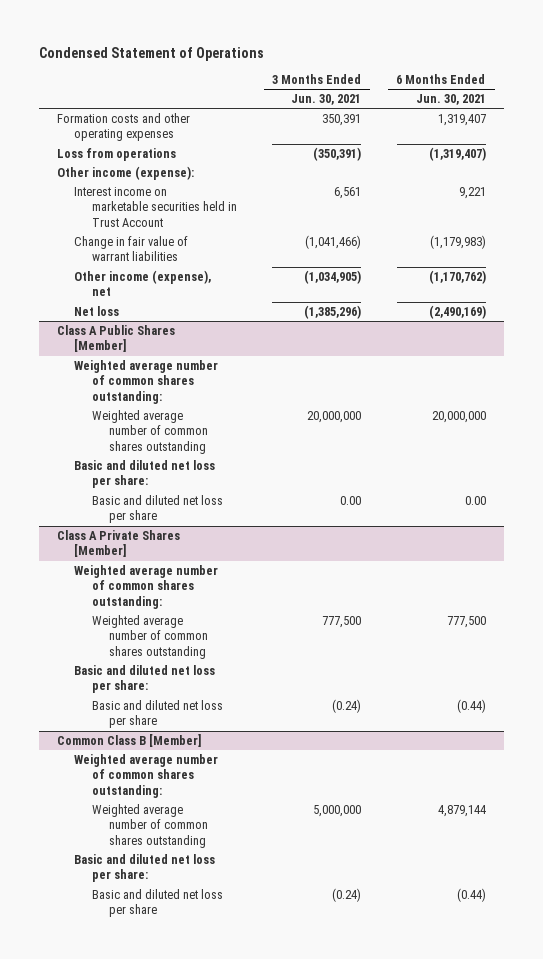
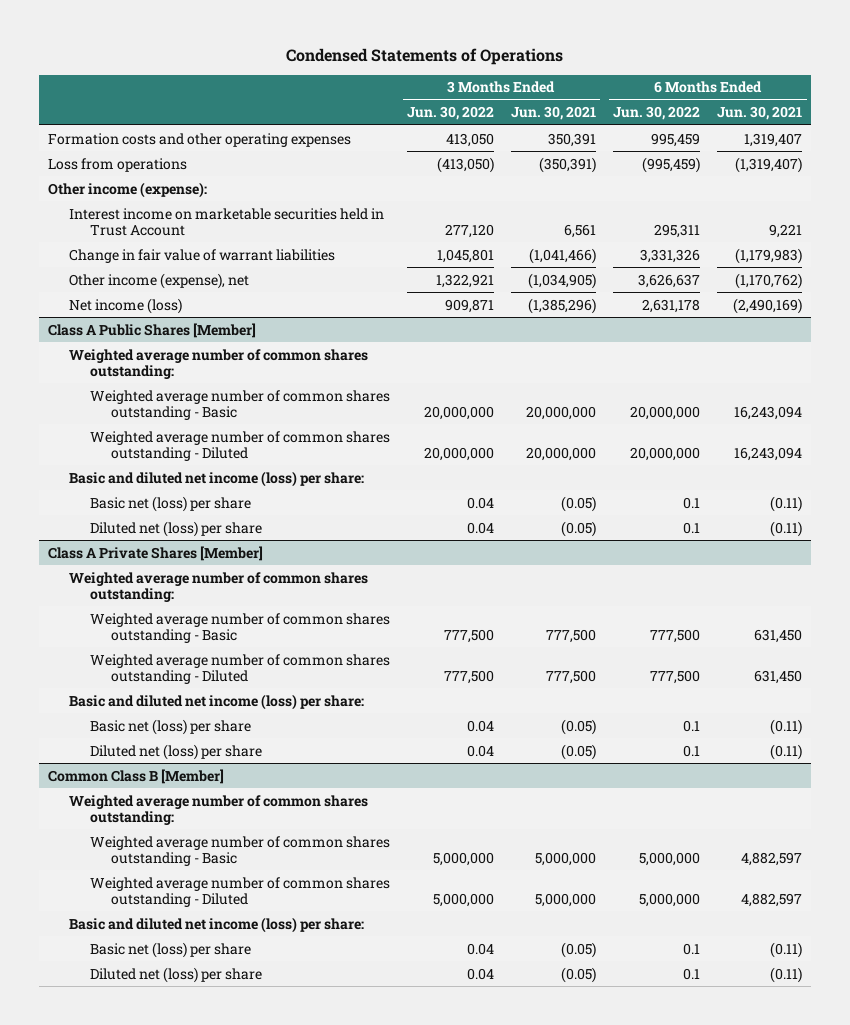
- Condensed Statement of Operations
+ Condensed Statements of Operations
- | 3 Months Ended Jun. 30, 2021 | 6 Months Ended Jun. 30, 2021
+ | 3 Months Ended Jun. 30, 2022 | 3 Months Ended Jun. 30, 2021 | 6 Months Ended Jun. 30, 2022 | 6 Months Ended Jun. 30, 2021
- Net loss | (1,385,296) | (2,490,169)
+ Net income (loss) | 909,871 | (1,385,296) | 2,631,178 | (2,490,169)
@ Class A Public Shares [Member]
- Weighted average number of common shares outstanding | 20,000,000 | 20,000,000
- Basic and diluted net loss per share:
- Basic and diluted net loss per share | 0.00 | 0.00
+ Weighted average number of common shares outstanding - Basic | 20,000,000 | 20,000,000 | 20,000,000 | 16,243,094
+ Weighted average number of common shares outstanding - Diluted | 20,000,000 | 20,000,000 | 20,000,000 | 16,243,094
+ Basic and diluted net income (loss) per share:
+ Basic net (loss) per share | 0.04 | (0.05) | 0.1 | (0.11)
+ Diluted net (loss) per share | 0.04 | (0.05) | 0.1 | (0.11)
@ Class A Private Shares [Member]
- Weighted average number of common shares outstanding | 777,500 | 777,500
- Basic and diluted net loss per share:
- Basic and diluted net loss per share | (0.24) | (0.44)
+ Weighted average number of common shares outstanding - Basic | 777,500 | 777,500 | 777,500 | 631,450
+ Weighted average number of common shares outstanding - Diluted | 777,500 | 777,500 | 777,500 | 631,450
+ Basic and diluted net income (loss) per share:
+ Basic net (loss) per share | 0.04 | (0.05) | 0.1 | (0.11)
+ Diluted net (loss) per share | 0.04 | (0.05) | 0.1 | (0.11)
@ Common Class B [Member]
- Weighted average number of common shares outstanding | 5,000,000 | 4,879,144
- Basic and diluted net loss per share:
- Basic and diluted net loss per share | (0.24) | (0.44)
+ Weighted average number of common shares outstanding - Basic | 5,000,000 | 5,000,000 | 5,000,000 | 4,882,597
+ Weighted average number of common shares outstanding - Diluted | 5,000,000 | 5,000,000 | 5,000,000 | 4,882,597
+ Basic and diluted net income (loss) per share:
+ Basic net (loss) per share | 0.04 | (0.05) | 0.1 | (0.11)
+ Diluted net (loss) per share | 0.04 | (0.05) | 0.1 | (0.11)

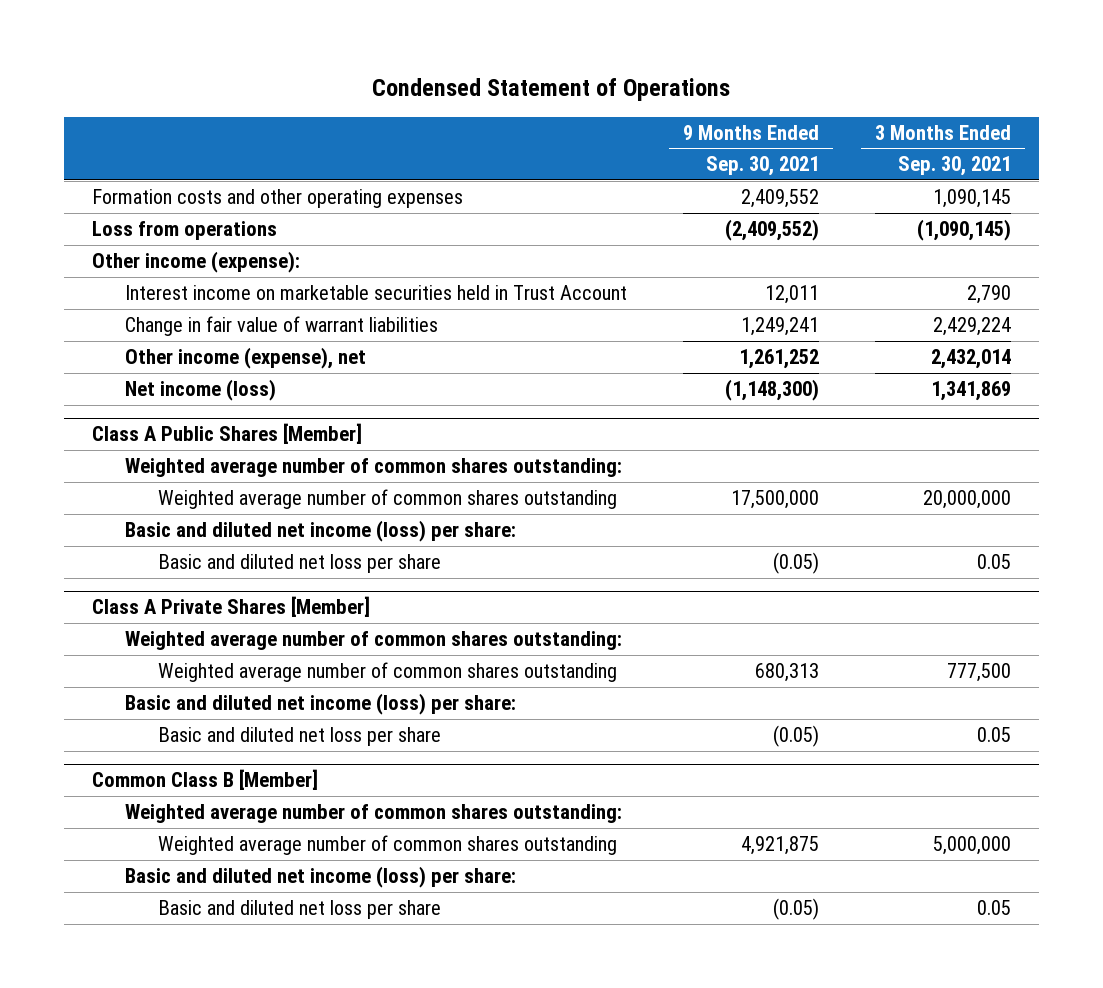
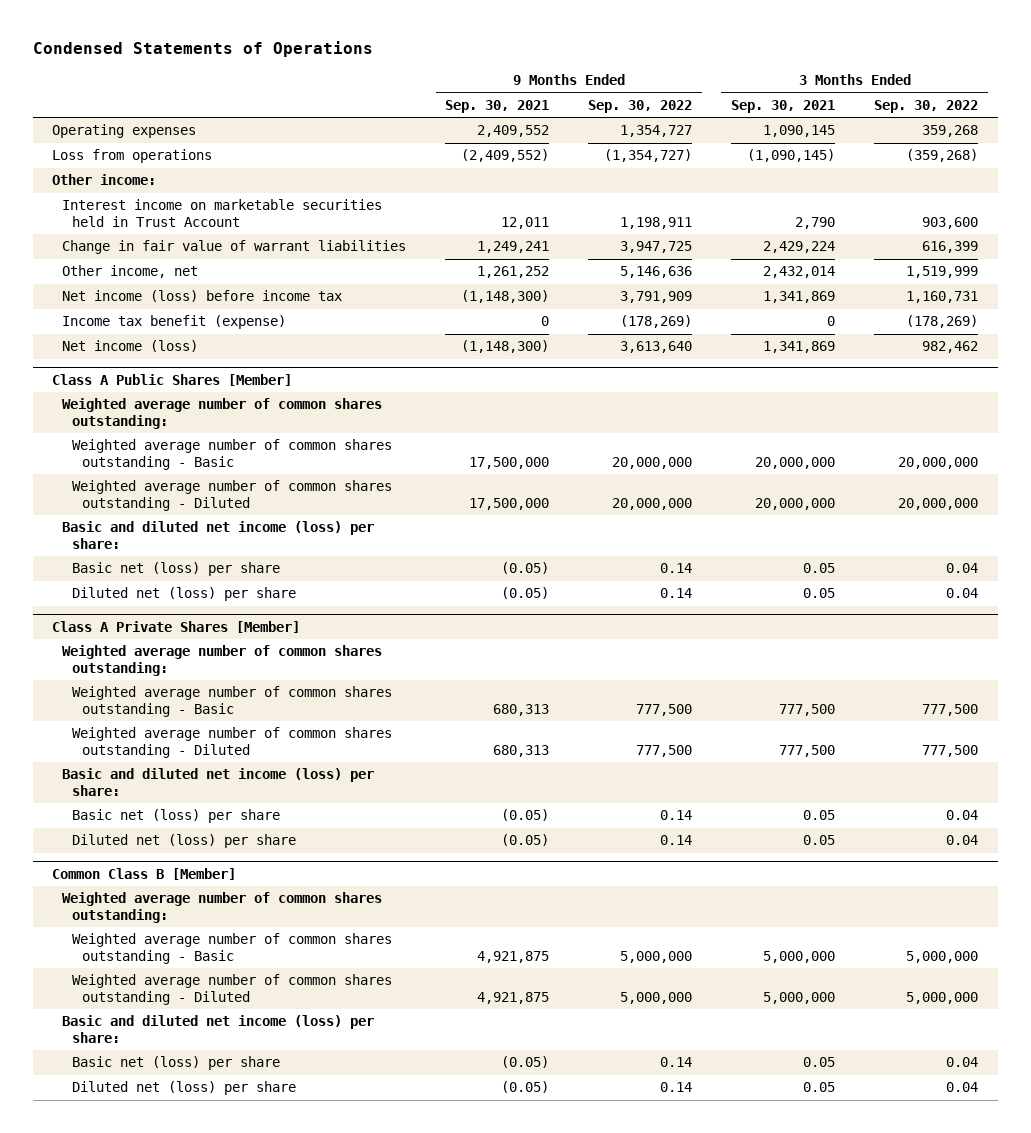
- Condensed Statement of Operations
+ Condensed Statements of Operations
- | 9 Months Ended Sep. 30, 2021 | 3 Months Ended Sep. 30, 2021
+ | 9 Months Ended Sep. 30, 2021 | 9 Months Ended Sep. 30, 2022 | 3 Months Ended Sep. 30, 2021 | 3 Months Ended Sep. 30, 2022
- Formation costs and other operating expenses | 2,409,552 | 1,090,145
+ Operating expenses | 2,409,552 | 1,354,727 | 1,090,145 | 359,268
- Other income (expense):
+ Other income:
- Other income (expense), net | 1,261,252 | 2,432,014
+ Other income, net | 1,261,252 | 5,146,636 | 2,432,014 | 1,519,999
+ Net income (loss) before income tax | (1,148,300) | 3,791,909 | 1,341,869 | 1,160,731
+ Income tax benefit (expense) | 0 | (178,269) | 0 | (178,269)
@ Class A Public Shares [Member]
- Weighted average number of common shares outstanding | 17,500,000 | 20,000,000
+ Weighted average number of common shares outstanding - Basic | 17,500,000 | 20,000,000 | 20,000,000 | 20,000,000
+ Weighted average number of common shares outstanding - Diluted | 17,500,000 | 20,000,000 | 20,000,000 | 20,000,000
- Basic and diluted net loss per share | (0.05) | 0.05
+ Basic net (loss) per share | (0.05) | 0.14 | 0.05 | 0.04
+ Diluted net (loss) per share | (0.05) | 0.14 | 0.05 | 0.04
@ Class A Private Shares [Member]
- Weighted average number of common shares outstanding | 680,313 | 777,500
+ Weighted average number of common shares outstanding - Basic | 680,313 | 777,500 | 777,500 | 777,500
+ Weighted average number of common shares outstanding - Diluted | 680,313 | 777,500 | 777,500 | 777,500
- Basic and diluted net loss per share | (0.05) | 0.05
+ Basic net (loss) per share | (0.05) | 0.14 | 0.05 | 0.04
+ Diluted net (loss) per share | (0.05) | 0.14 | 0.05 | 0.04
@ Common Class B [Member]
- Weighted average number of common shares outstanding | 4,921,875 | 5,000,000
+ Weighted average number of common shares outstanding - Basic | 4,921,875 | 5,000,000 | 5,000,000 | 5,000,000
+ Weighted average number of common shares outstanding - Diluted | 4,921,875 | 5,000,000 | 5,000,000 | 5,000,000
- Basic and diluted net loss per share | (0.05) | 0.05
+ Basic net (loss) per share | (0.05) | 0.14 | 0.05 | 0.04
+ Diluted net (loss) per share | (0.05) | 0.14 | 0.05 | 0.04

